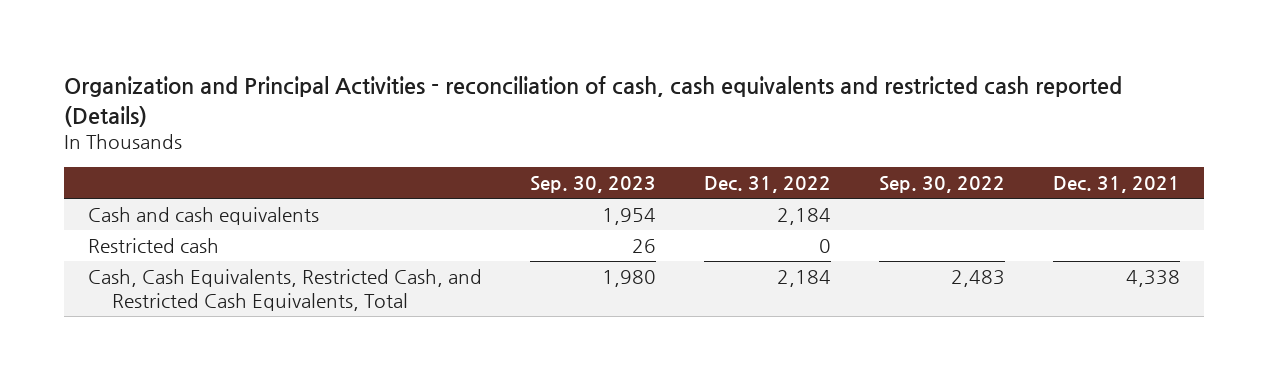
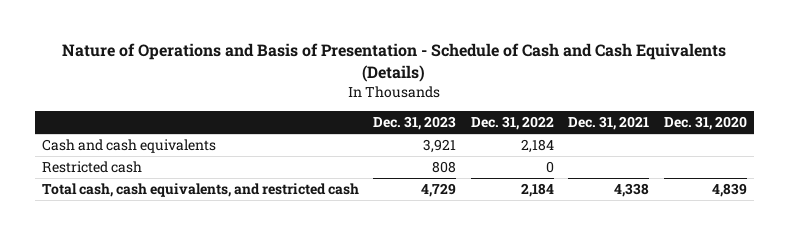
- Organization and Principal Activities - reconciliation of cash, cash equivalents and restricted cash reported (Details)
+ Nature of Operations and Basis of Presentation - Schedule of Cash and Cash Equivalents (Details)
- | Sep. 30, 2023 | Dec. 31, 2022 | Sep. 30, 2022 | Dec. 31, 2021
+ | Dec. 31, 2023 | Dec. 31, 2022 | Dec. 31, 2021 | Dec. 31, 2020
- Cash, Cash Equivalents, Restricted Cash, and Restricted Cash Equivalents, Total | 1,980 | 2,184 | 2,483 | 4,338
+ Total cash, cash equivalents, and restricted cash | 4,729 | 2,184 | 4,338 | 4,839

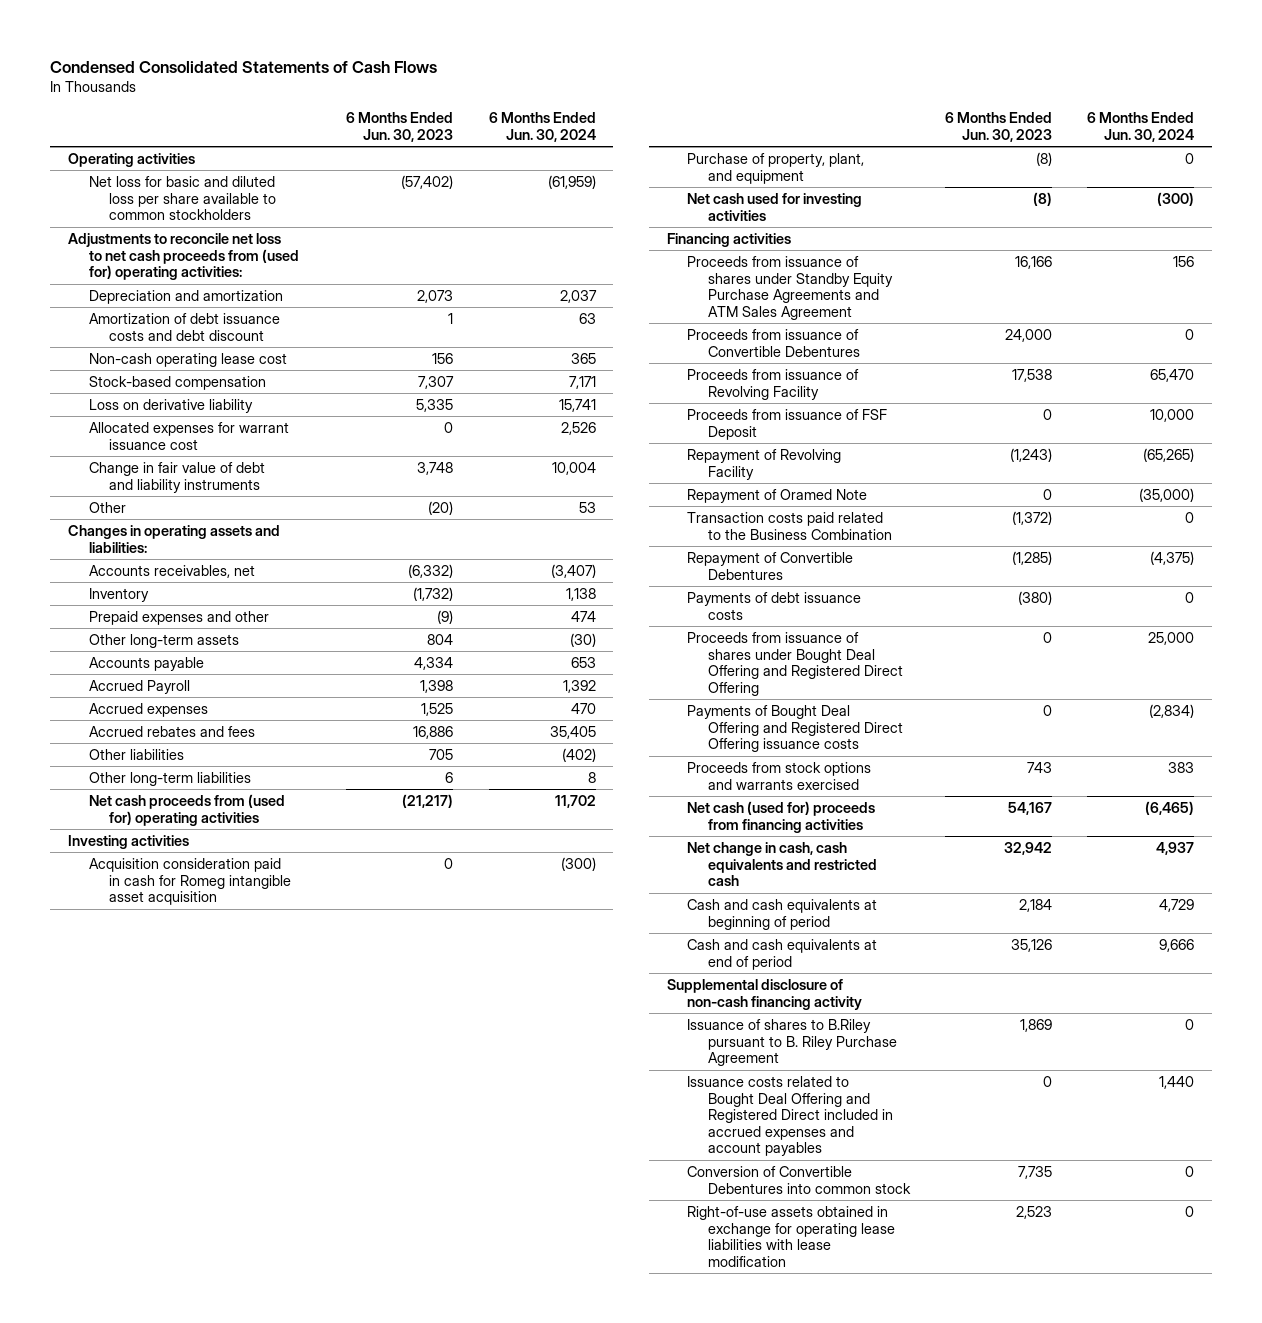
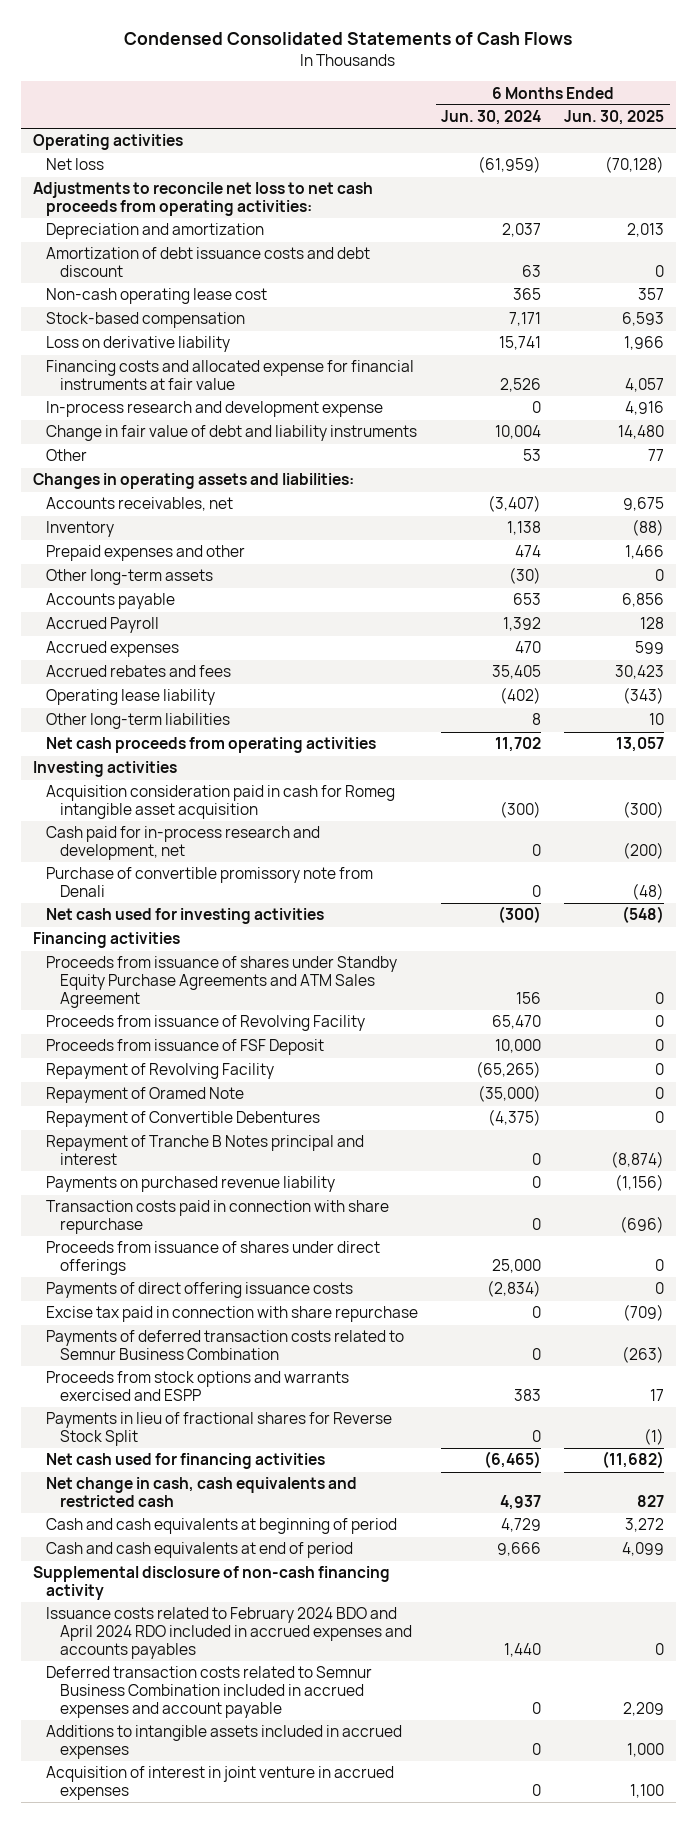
- | 6 Months Ended Jun. 30, 2023 | 6 Months Ended Jun. 30, 2024
+ | 6 Months Ended Jun. 30, 2024 | 6 Months Ended Jun. 30, 2025
- Net loss for basic and diluted loss per share available to common stockholders | (57,402) | (61,959)
- Adjustments to reconcile net loss to net cash proceeds from (used for) operating activities:
+ Net loss | (61,959) | (70,128)
+ Adjustments to reconcile net loss to net cash proceeds from operating activities:
- Allocated expenses for warrant issuance cost | 0 | 2,526
+ Financing costs and allocated expense for financial instruments at fair value | 2,526 | 4,057
+ In-process research and development expense | 0 | 4,916
- Other liabilities | 705 | (402)
+ Operating lease liability | (402) | (343)
- Net cash proceeds from (used for) operating activities | (21,217) | 11,702
+ Net cash proceeds from operating activities | 11,702 | 13,057
- Purchase of property, plant, and equipment | (8) | 0
+ Cash paid for in-process research and development, net | 0 | (200)
+ Purchase of convertible promissory note from Denali | 0 | (48)
- Proceeds from issuance of Convertible Debentures | 24,000 | 0
- Transaction costs paid related to the Business Combination | (1,372) | 0
- Payments of debt issuance costs | (380) | 0
- Proceeds from issuance of shares under Bought Deal Offering and Registered Direct Offering | 0 | 25,000
- Payments of Bought Deal Offering and Registered Direct Offering issuance costs | 0 | (2,834)
- Proceeds from stock options and warrants exercised | 743 | 383
- Net cash (used for) proceeds from financing activities | 54,167 | (6,465)
+ Repayment of Tranche B Notes principal and interest | 0 | (8,874)
+ Payments on purchased revenue liability | 0 | (1,156)
+ Transaction costs paid in connection with share repurchase | 0 | (696)
+ Proceeds from issuance of shares under direct offerings | 25,000 | 0
+ Payments of direct offering issuance costs | (2,834) | 0
+ Excise tax paid in connection with share repurchase | 0 | (709)
+ Payments of deferred transaction costs related to Semnur Business Combination | 0 | (263)
+ Proceeds from stock options and warrants exercised and ESPP | 383 | 17
+ Payments in lieu of fractional shares for Reverse Stock Split | 0 | (1)
+ Net cash used for financing activities | (6,465) | (11,682)
- Issuance of shares to B.Riley pursuant to B. Riley Purchase Agreement | 1,869 | 0
- Issuance costs related to Bought Deal Offering and Registered Direct included in accrued expenses and account payables | 0 | 1,440
- Conversion of Convertible Debentures into common stock | 7,735 | 0
- Right-of-use assets obtained in exchange for operating lease liabilities with lease modification | 2,523 | 0
+ Issuance costs related to February 2024 BDO and April 2024 RDO included in accrued expenses and accounts payables | 1,440 | 0
+ Deferred transaction costs related to Semnur Business Combination included in accrued expenses and account payable | 0 | 2,209
+ Additions to intangible assets included in accrued expenses | 0 | 1,000
+ Acquisition of interest in joint venture in accrued expenses | 0 | 1,100

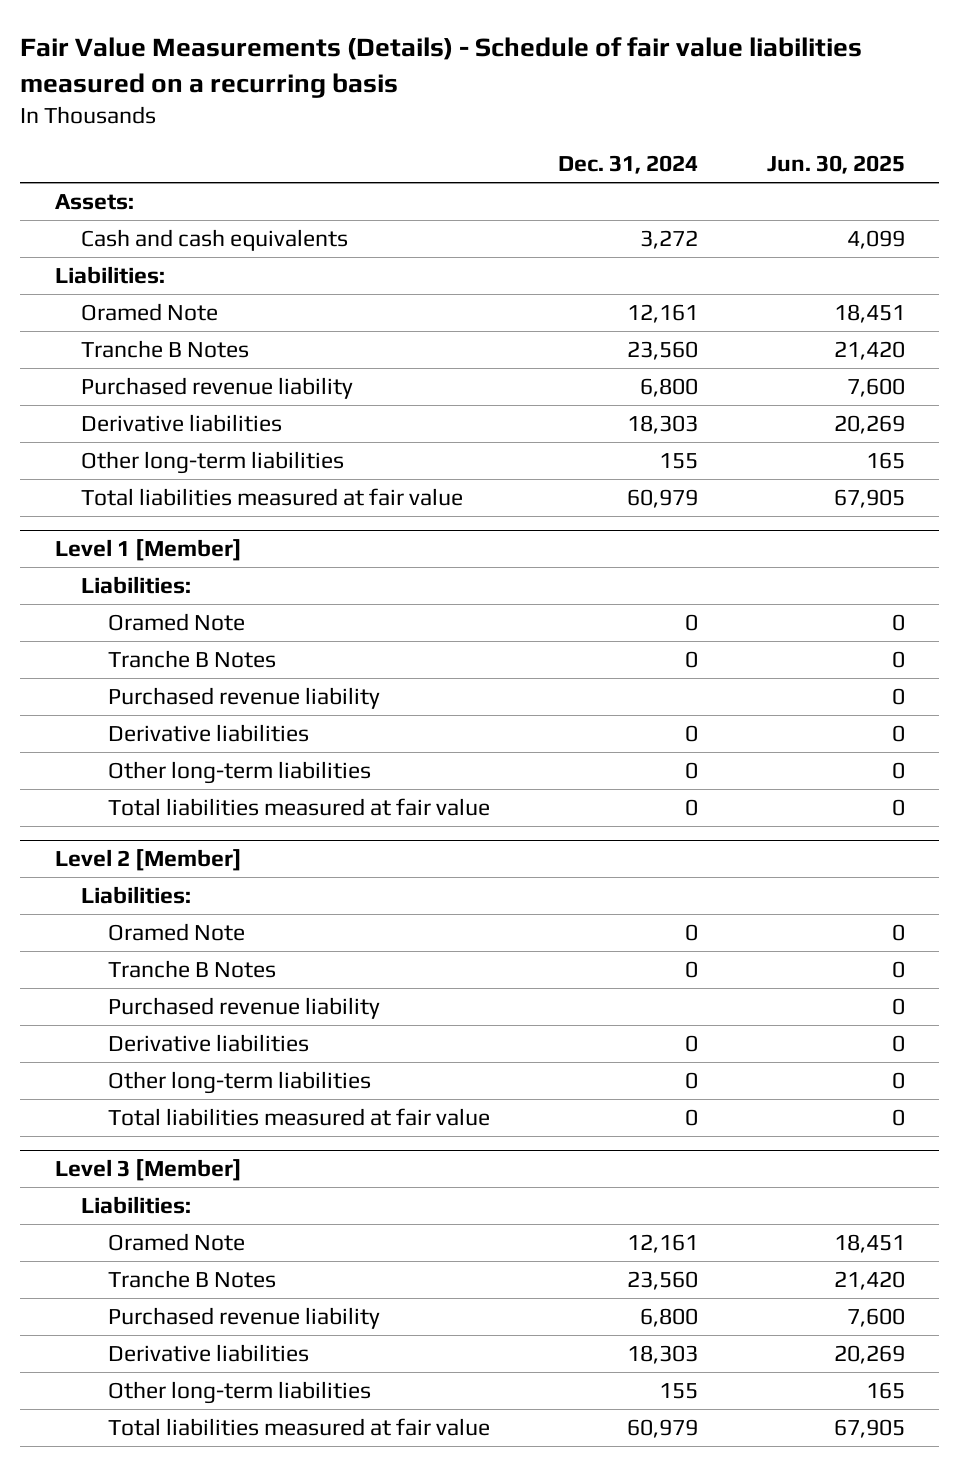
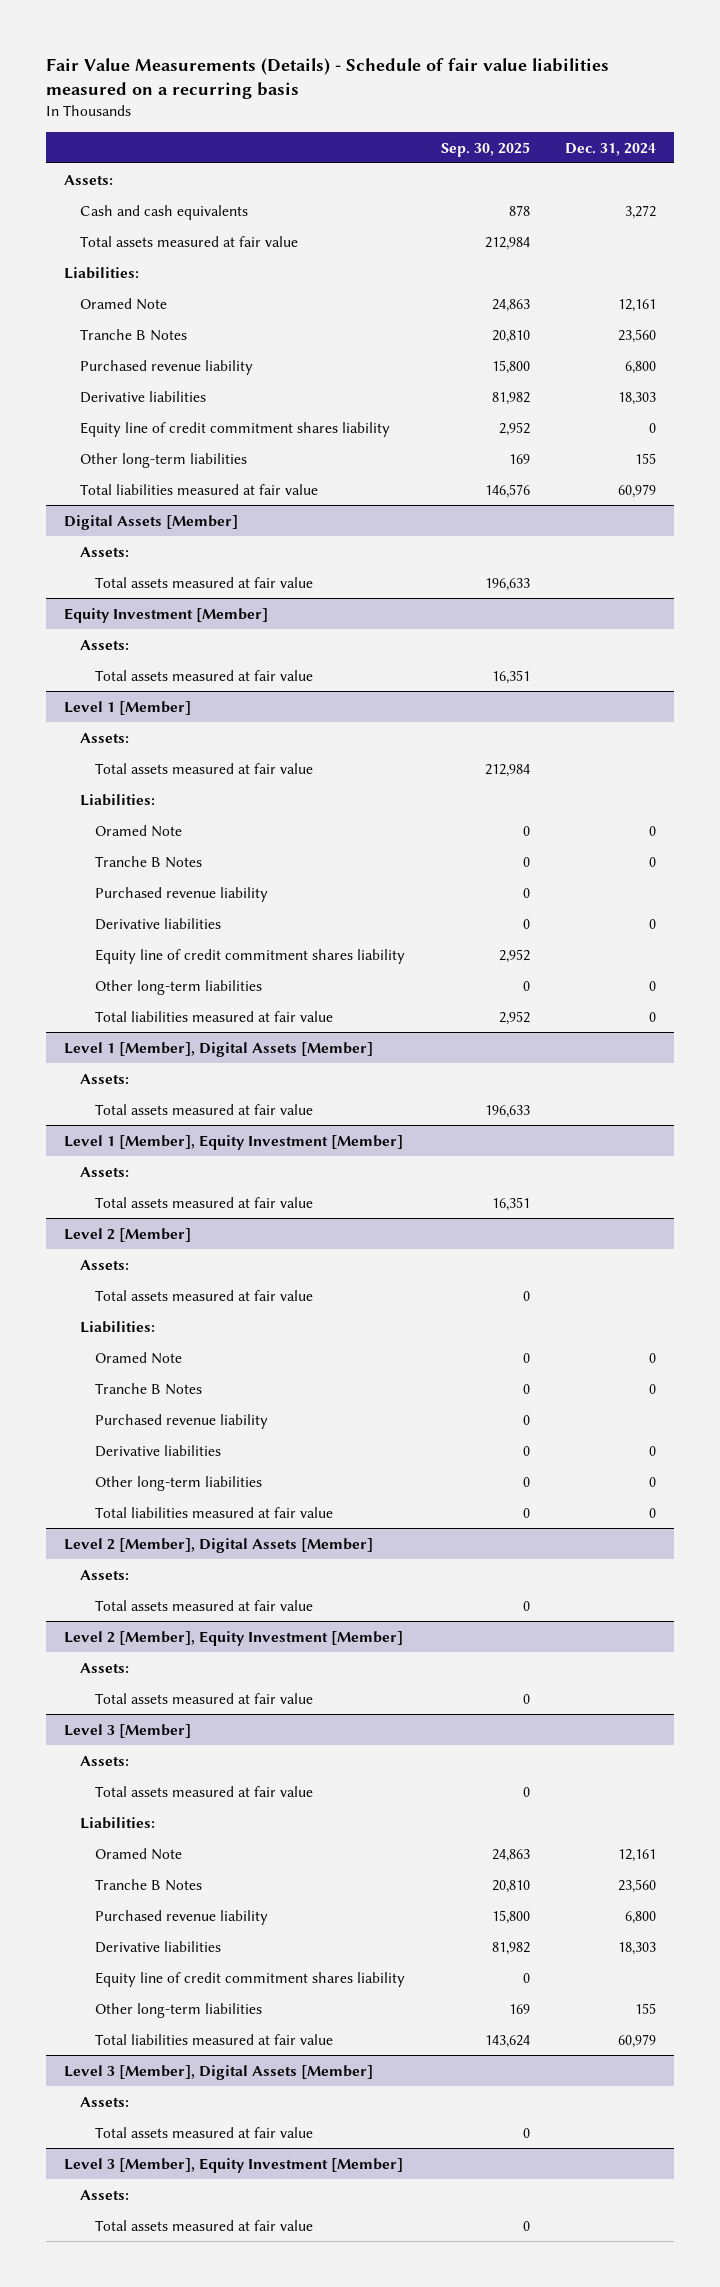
- | Dec. 31, 2024 | Jun. 30, 2025
+ | Sep. 30, 2025 | Dec. 31, 2024
+ Total assets measured at fair value | 212,984 |
+ Equity line of credit commitment shares liability | 2,952 | 0
+ Digital Assets [Member]
+ Assets:
+ Total assets measured at fair value | 196,633 |
+ Equity Investment [Member]
+ Assets:
+ Total assets measured at fair value | 16,351 |
@ Level 1 [Member]
+ Assets:
+ Total assets measured at fair value | 212,984 |
+ Equity line of credit commitment shares liability | 2,952 |
+ Level 1 [Member], Digital Assets [Member]
+ Assets:
+ Total assets measured at fair value | 196,633 |
+ Level 1 [Member], Equity Investment [Member]
+ Assets:
+ Total assets measured at fair value | 16,351 |
@ Level 2 [Member]
+ Assets:
+ Total assets measured at fair value | 0 |
+ Level 2 [Member], Digital Assets [Member]
+ Assets:
+ Total assets measured at fair value | 0 |
+ Level 2 [Member], Equity Investment [Member]
+ Assets:
+ Total assets measured at fair value | 0 |
@ Level 3 [Member]
+ Assets:
+ Total assets measured at fair value | 0 |
+ Equity line of credit commitment shares liability | 0 |
+ Level 3 [Member], Digital Assets [Member]
+ Assets:
+ Total assets measured at fair value | 0 |
+ Level 3 [Member], Equity Investment [Member]
+ Assets:
+ Total assets measured at fair value | 0 |

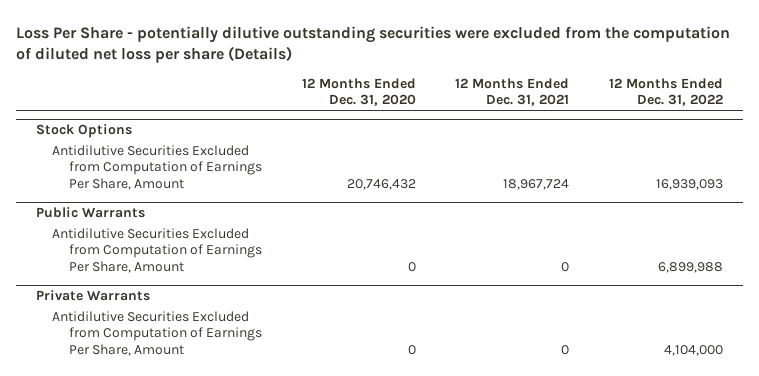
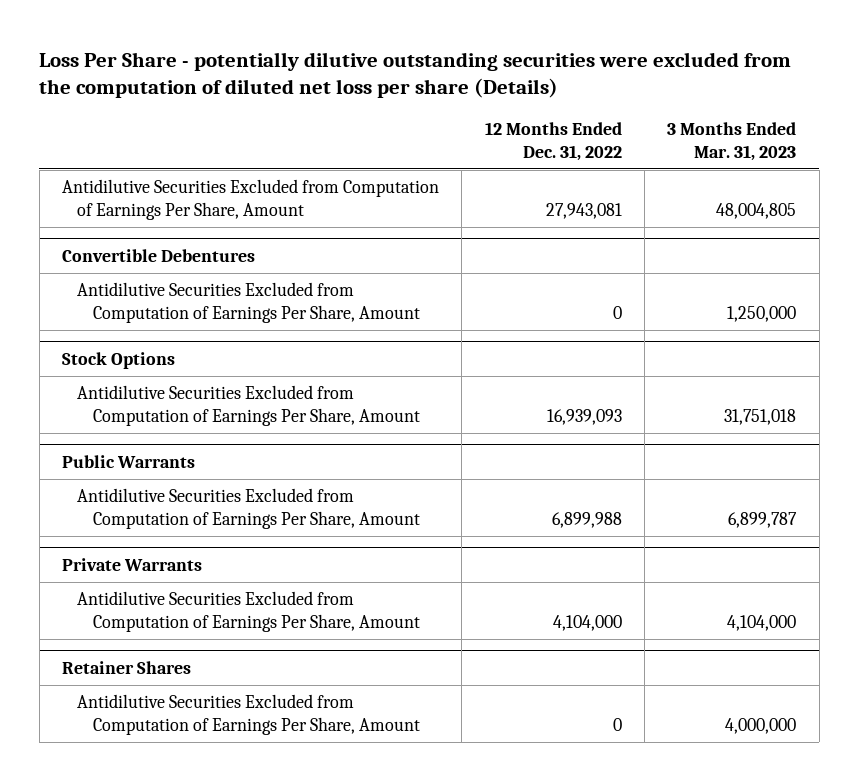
- | 12 Months Ended Dec. 31, 2020 | 12 Months Ended Dec. 31, 2021 | 12 Months Ended Dec. 31, 2022
+ | 12 Months Ended Dec. 31, 2022 | 3 Months Ended Mar. 31, 2023
+ Antidilutive Securities Excluded from Computation of Earnings Per Share, Amount | 27,943,081 | 48,004,805
+ Convertible Debentures
+ Antidilutive Securities Excluded from Computation of Earnings Per Share, Amount | 0 | 1,250,000
+ Retainer Shares
+ Antidilutive Securities Excluded from Computation of Earnings Per Share, Amount | 0 | 4,000,000

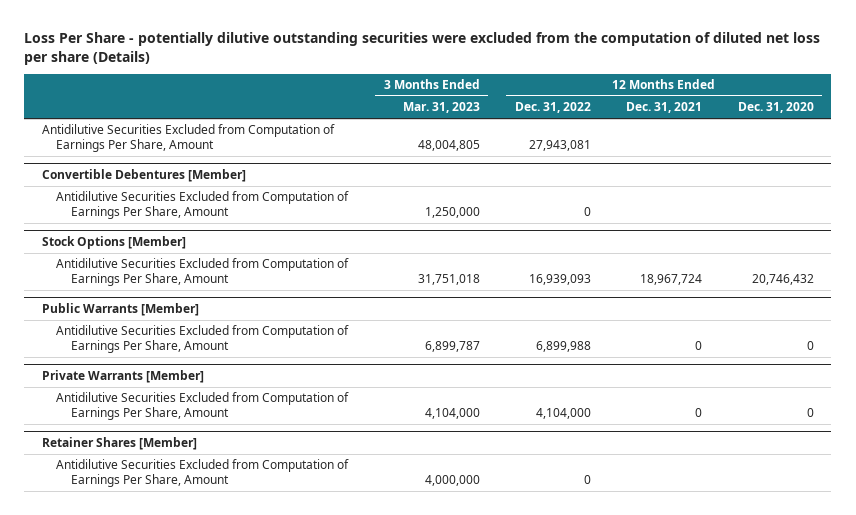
- | 12 Months Ended Dec. 31, 2022 | 3 Months Ended Mar. 31, 2023
+ | 3 Months Ended Mar. 31, 2023 | 12 Months Ended Dec. 31, 2022 | 12 Months Ended Dec. 31, 2021 | 12 Months Ended Dec. 31, 2020
- Convertible Debentures
+ Convertible Debentures [Member]
- Stock Options
+ Stock Options [Member]
- Public Warrants
+ Public Warrants [Member]
- Private Warrants
+ Private Warrants [Member]
- Retainer Shares
+ Retainer Shares [Member]

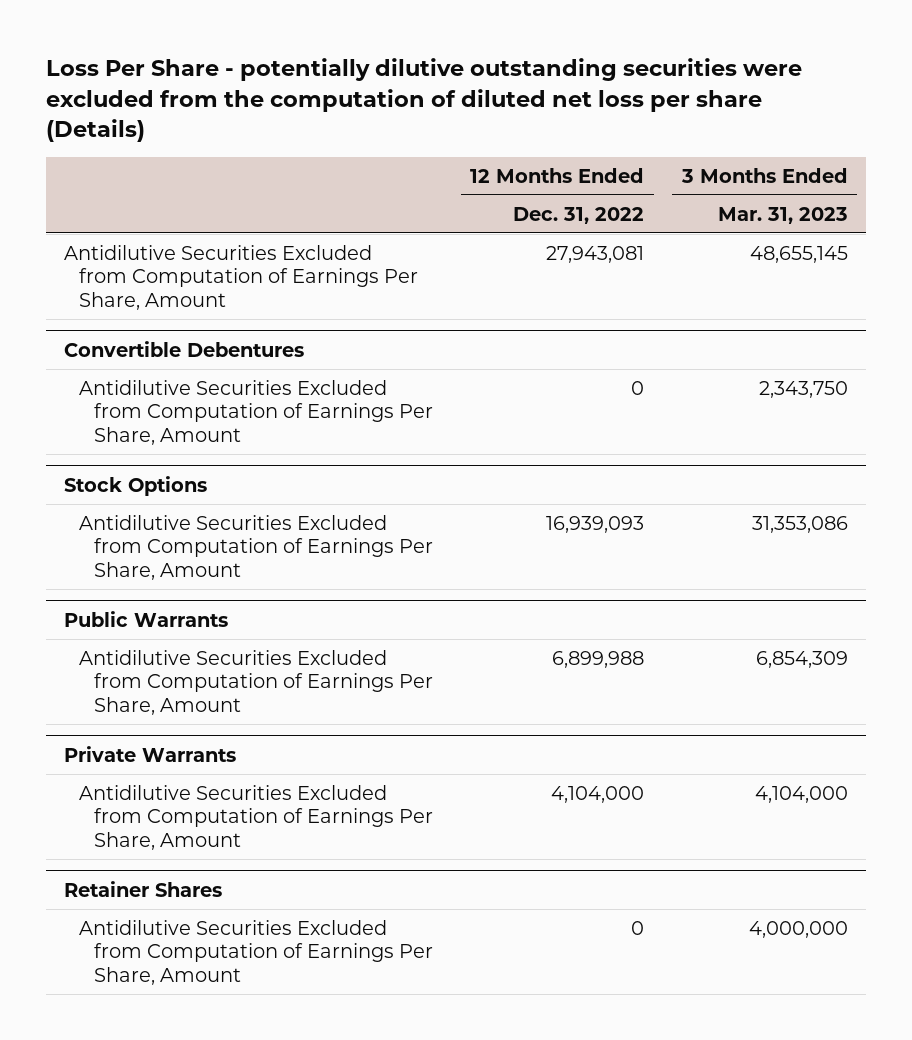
- | 3 Months Ended Mar. 31, 2023 | 12 Months Ended Dec. 31, 2022 | 12 Months Ended Dec. 31, 2021 | 12 Months Ended Dec. 31, 2020
+ | 12 Months Ended Dec. 31, 2022 | 3 Months Ended Mar. 31, 2023
- Antidilutive Securities Excluded from Computation of Earnings Per Share, Amount | 48,004,805 | 27,943,081 | |
- Convertible Debentures [Member]
- Antidilutive Securities Excluded from Computation of Earnings Per Share, Amount | 1,250,000 | 0 | |
- Stock Options [Member]
- Antidilutive Securities Excluded from Computation of Earnings Per Share, Amount | 31,751,018 | 16,939,093 | 18,967,724 | 20,746,432
- Public Warrants [Member]
- Antidilutive Securities Excluded from Computation of Earnings Per Share, Amount | 6,899,787 | 6,899,988 | 0 | 0
- Private Warrants [Member]
+ Antidilutive Securities Excluded from Computation of Earnings Per Share, Amount | 27,943,081 | 48,655,145
+ Convertible Debentures
+ Antidilutive Securities Excluded from Computation of Earnings Per Share, Amount | 0 | 2,343,750
+ Stock Options
+ Antidilutive Securities Excluded from Computation of Earnings Per Share, Amount | 16,939,093 | 31,353,086
+ Public Warrants
+ Antidilutive Securities Excluded from Computation of Earnings Per Share, Amount | 6,899,988 | 6,854,309
+ Private Warrants
- Retainer Shares [Member]
+ Retainer Shares

